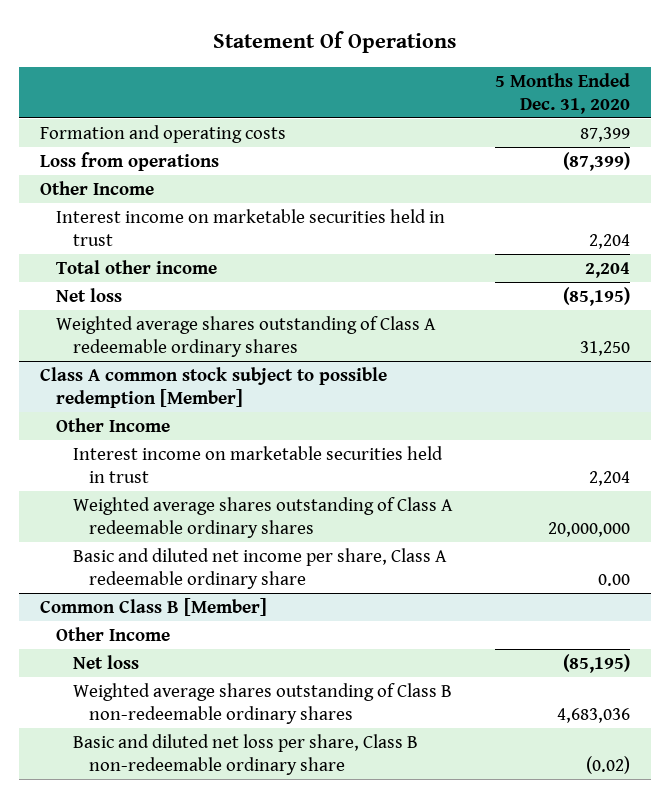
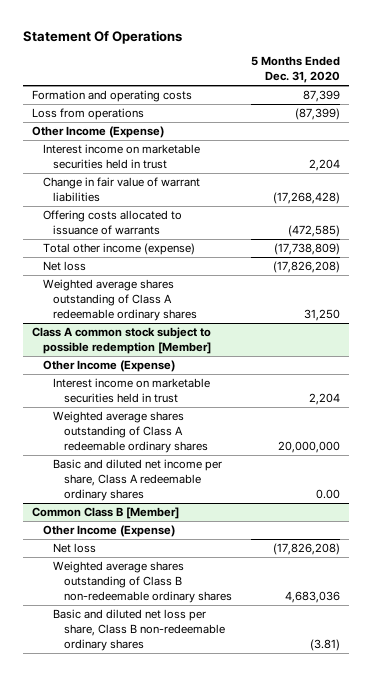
- Other Income
+ Other Income (Expense)
- Total other income | 2,204
- Net loss | (85,195)
+ Change in fair value of warrant liabilities | (17,268,428)
+ Offering costs allocated to issuance of warrants | (472,585)
+ Total other income (expense) | (17,738,809)
+ Net loss | (17,826,208)
@ Class A common stock subject to possible redemption [Member]
- Other Income
+ Other Income (Expense)
- Basic and diluted net income per share, Class A redeemable ordinary share | 0.00
+ Basic and diluted net income per share, Class A redeemable ordinary shares | 0.00
@ Common Class B [Member]
- Other Income
- Net loss | (85,195)
+ Other Income (Expense)
+ Net loss | (17,826,208)
- Basic and diluted net loss per share, Class B non-redeemable ordinary share | (0.02)
+ Basic and diluted net loss per share, Class B non-redeemable ordinary shares | (3.81)

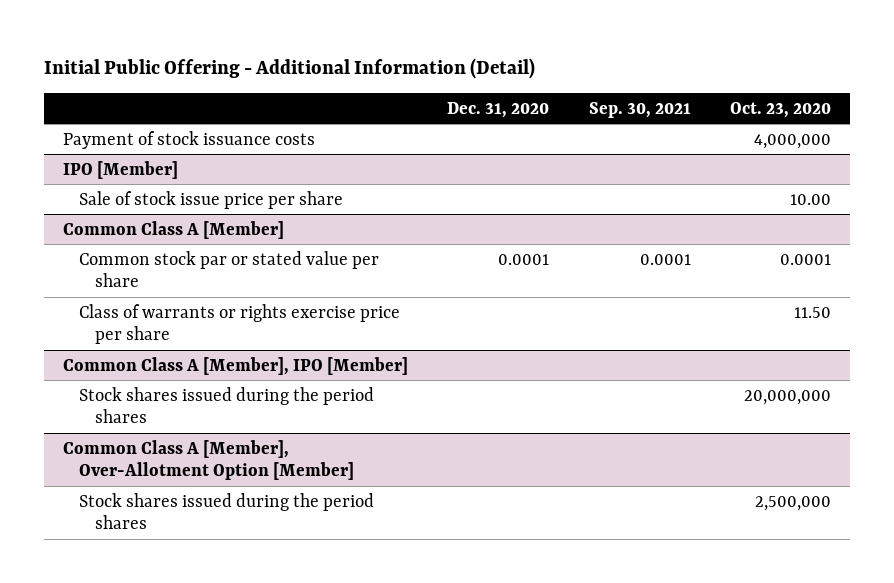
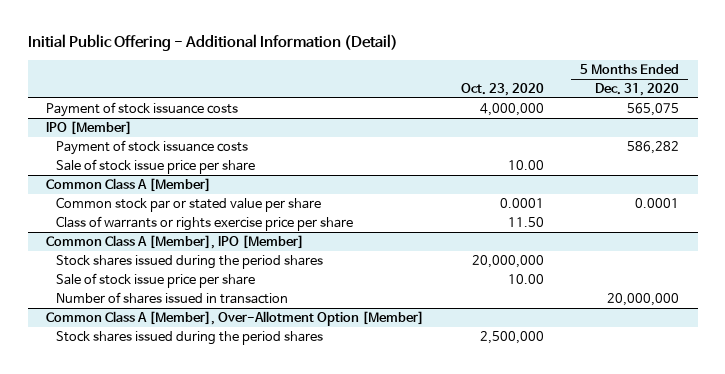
- | Dec. 31, 2020 | Sep. 30, 2021 | Oct. 23, 2020
+ | Oct. 23, 2020 | 5 Months Ended Dec. 31, 2020
@ IPO [Member]
+ Payment of stock issuance costs | | 586,282
@ Common Class A [Member], IPO [Member]
+ Sale of stock issue price per share | 10.00 |
+ Number of shares issued in transaction | | 20,000,000

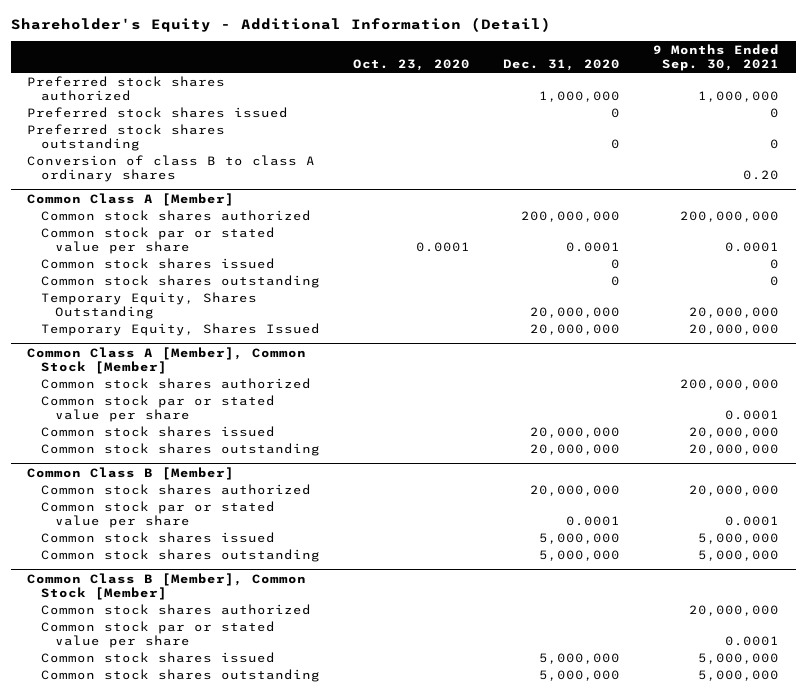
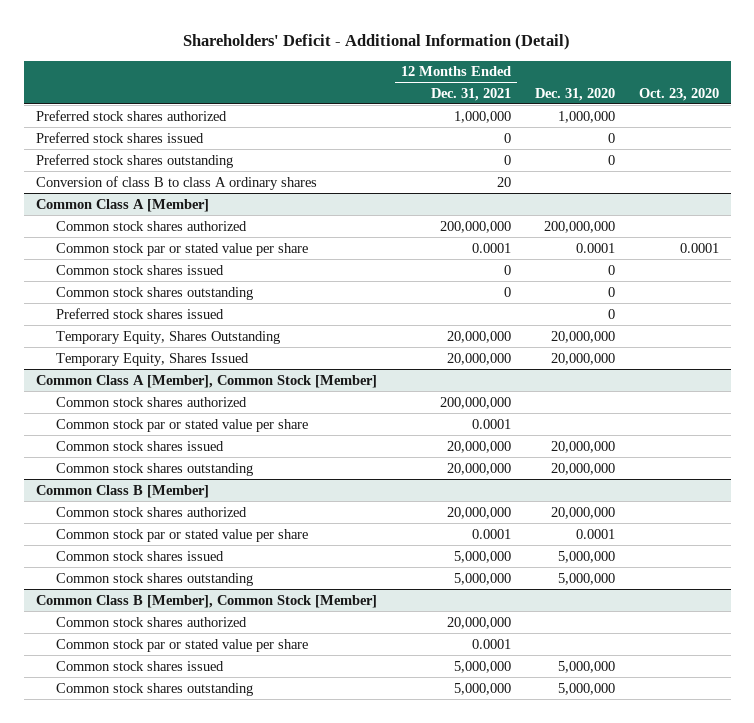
- Shareholder's Equity - Additional Information (Detail)
+ Shareholders' Deficit - Additional Information (Detail)
- | Oct. 23, 2020 | Dec. 31, 2020 | 9 Months Ended Sep. 30, 2021
+ | 12 Months Ended Dec. 31, 2021 | Dec. 31, 2020 | Oct. 23, 2020
@ Common Class A [Member]
+ Preferred stock shares issued | | 0 |

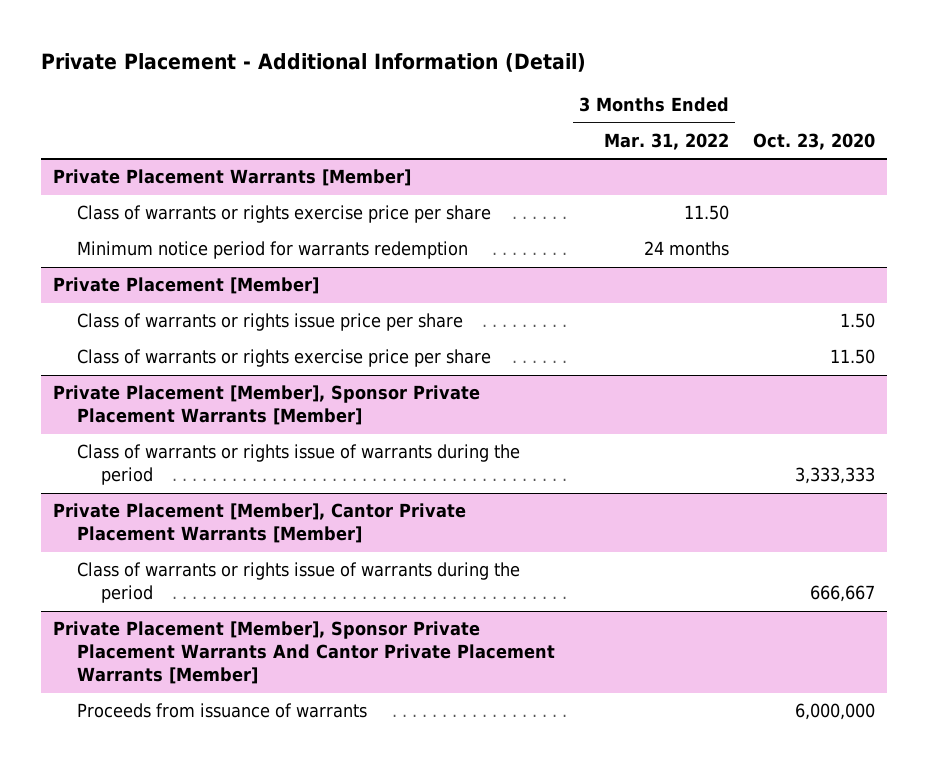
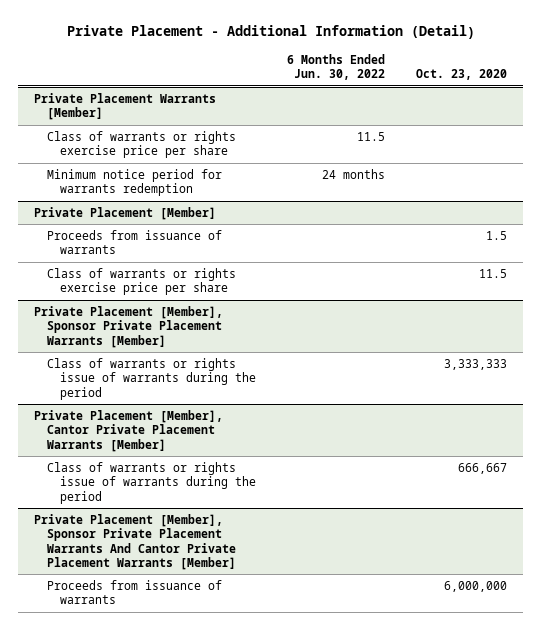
- | 3 Months Ended Mar. 31, 2022 | Oct. 23, 2020
+ | 6 Months Ended Jun. 30, 2022 | Oct. 23, 2020
@ Private Placement [Member]
- Class of warrants or rights issue price per share | | 1.50
- Class of warrants or rights exercise price per share | | 11.50
+ Proceeds from issuance of warrants | | 1.5
+ Class of warrants or rights exercise price per share | | 11.5

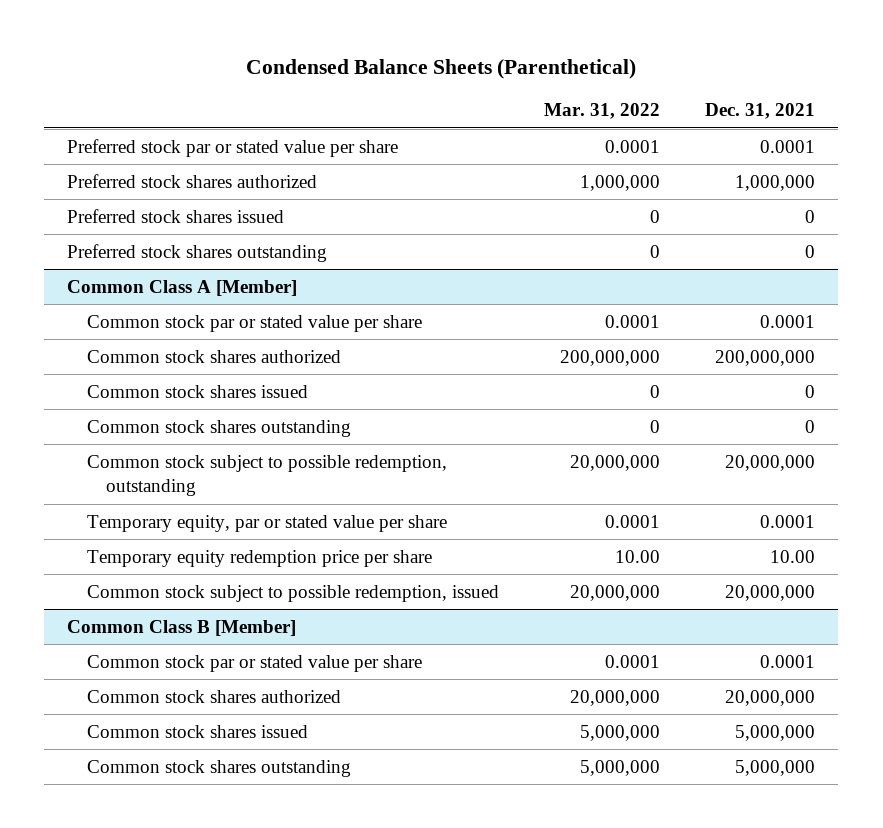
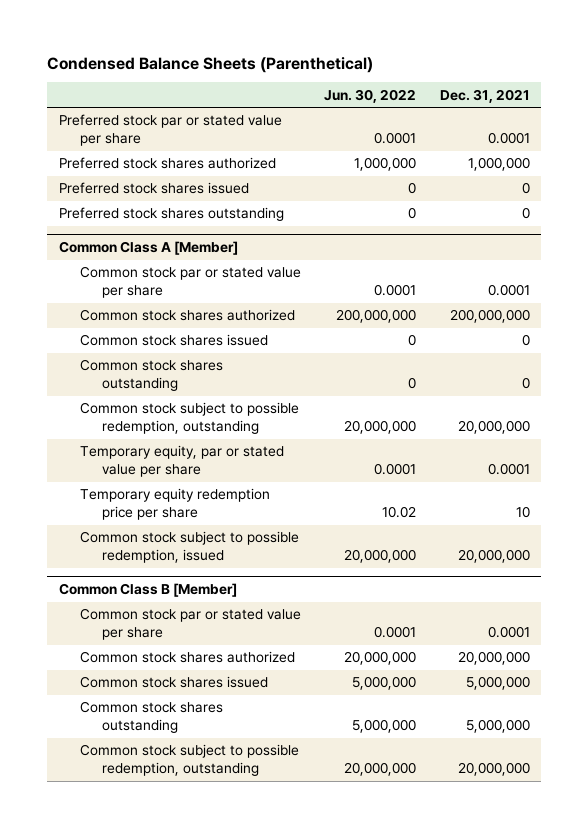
- | Mar. 31, 2022 | Dec. 31, 2021
+ | Jun. 30, 2022 | Dec. 31, 2021
@ Common Class A [Member]
- Temporary equity redemption price per share | 10.00 | 10.00
+ Temporary equity redemption price per share | 10.02 | 10
@ Common Class B [Member]
+ Common stock subject to possible redemption, outstanding | 20,000,000 | 20,000,000

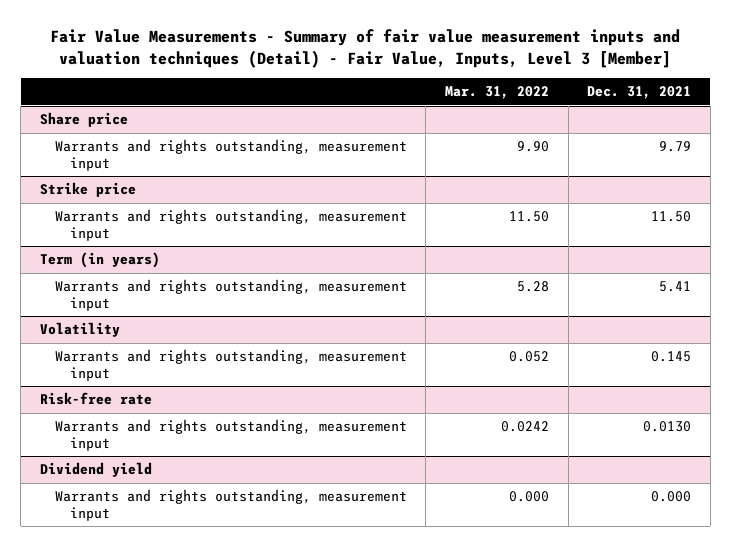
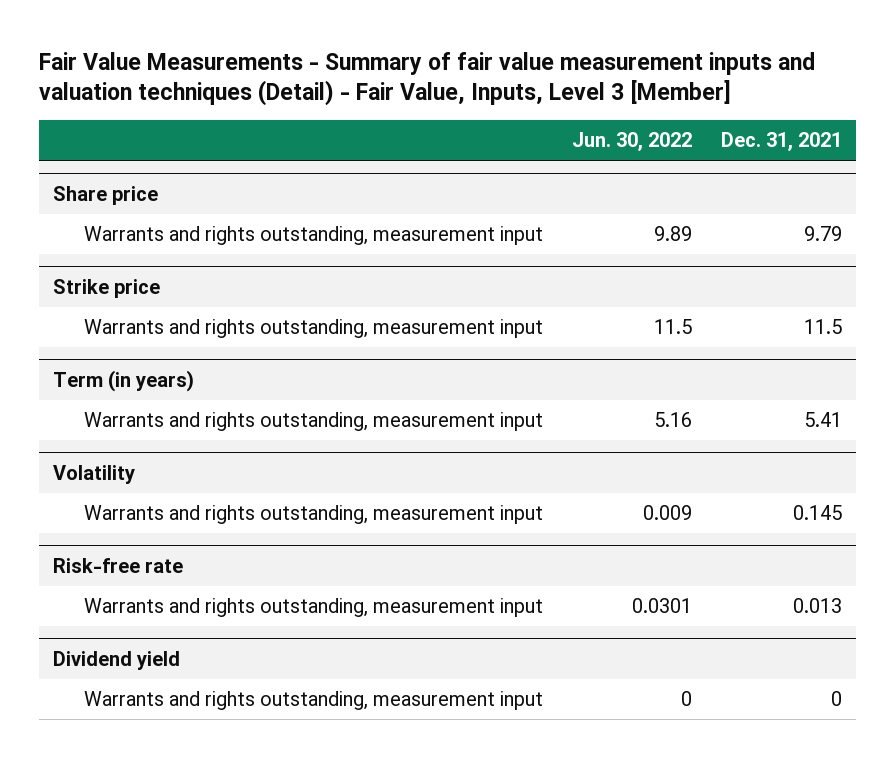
- | Mar. 31, 2022 | Dec. 31, 2021
+ | Jun. 30, 2022 | Dec. 31, 2021
@ Strike price
- Warrants and rights outstanding, measurement input | 11.50 | 11.50
+ Warrants and rights outstanding, measurement input | 11.5 | 11.5
@ Risk-free rate
- Warrants and rights outstanding, measurement input | 0.0242 | 0.0130
+ Warrants and rights outstanding, measurement input | 0.0301 | 0.013
@ Dividend yield
- Warrants and rights outstanding, measurement input | 0.000 | 0.000
+ Warrants and rights outstanding, measurement input | 0 | 0

